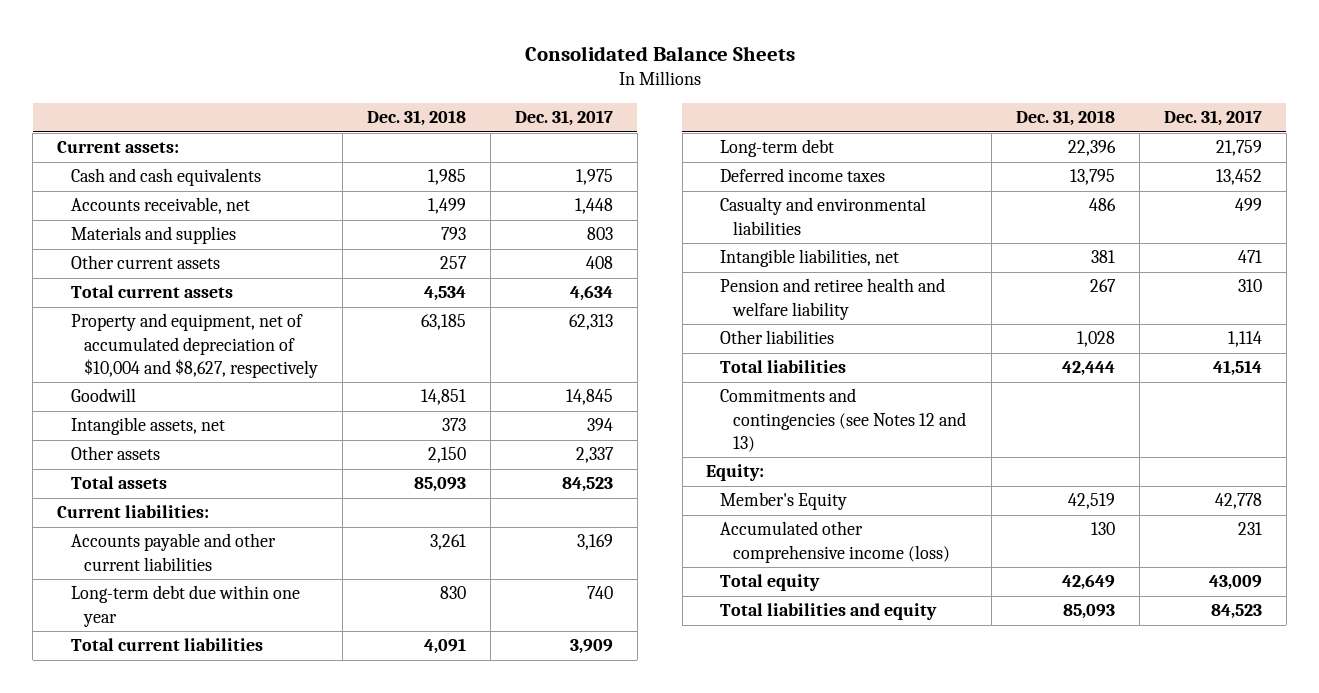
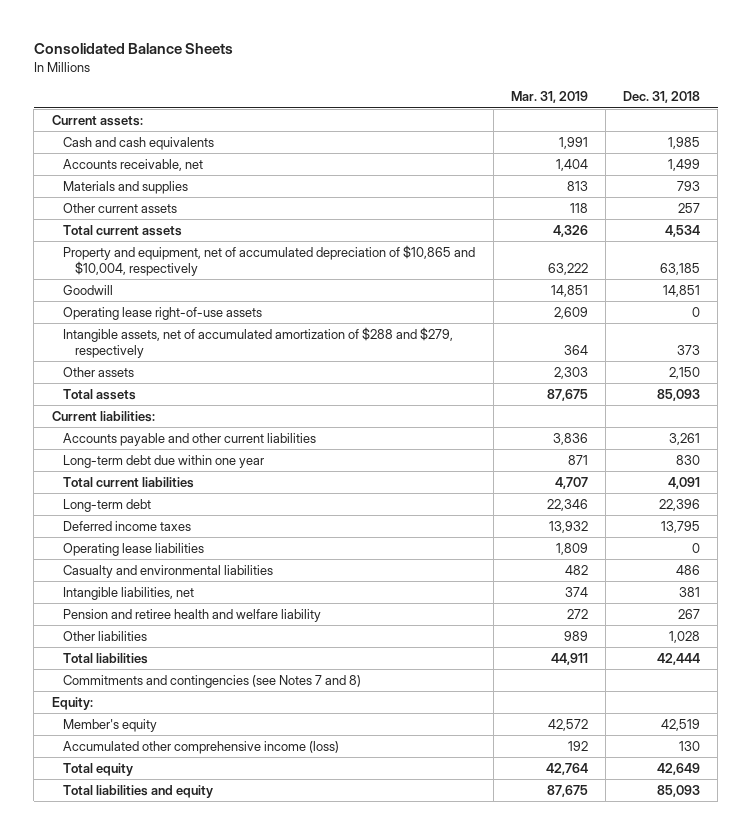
- | Dec. 31, 2018 | Dec. 31, 2017
+ | Mar. 31, 2019 | Dec. 31, 2018
- Property and equipment, net of accumulated depreciation of $10,004 and $8,627, respectively | 63,185 | 62,313
+ Property and equipment, net of accumulated depreciation of $10,865 and $10,004, respectively | 63,222 | 63,185
- Intangible assets, net | 373 | 394
+ Operating lease right-of-use assets | 2,609 | 0
+ Intangible assets, net of accumulated amortization of $288 and $279, respectively | 364 | 373
+ Operating lease liabilities | 1,809 | 0
- Commitments and contingencies (see Notes 12 and 13)
+ Commitments and contingencies (see Notes 7 and 8)
- Member's Equity | 42,519 | 42,778
+ Member's equity | 42,572 | 42,519

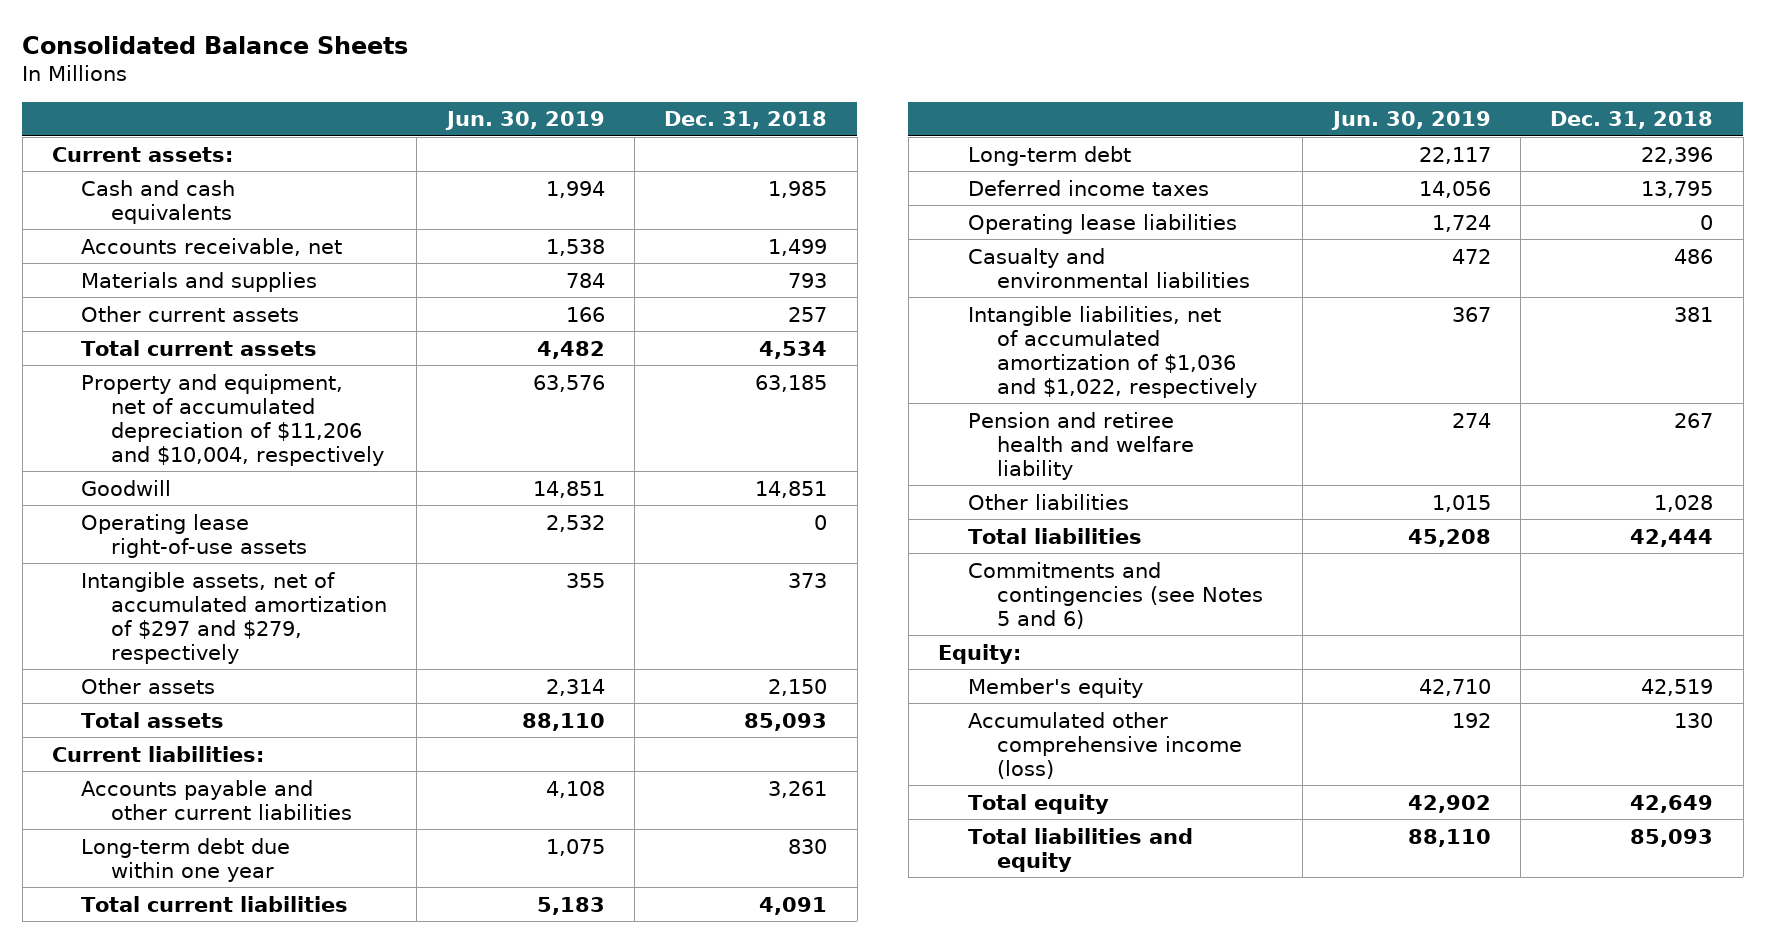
- | Mar. 31, 2019 | Dec. 31, 2018
+ | Jun. 30, 2019 | Dec. 31, 2018
- Property and equipment, net of accumulated depreciation of $10,865 and $10,004, respectively | 63,222 | 63,185
+ Property and equipment, net of accumulated depreciation of $11,206 and $10,004, respectively | 63,576 | 63,185
- Intangible assets, net of accumulated amortization of $288 and $279, respectively | 364 | 373
+ Intangible assets, net of accumulated amortization of $297 and $279, respectively | 355 | 373
- Intangible liabilities, net | 374 | 381
+ Intangible liabilities, net of accumulated amortization of $1,036 and $1,022, respectively | 367 | 381
- Commitments and contingencies (see Notes 7 and 8)
+ Commitments and contingencies (see Notes 5 and 6)

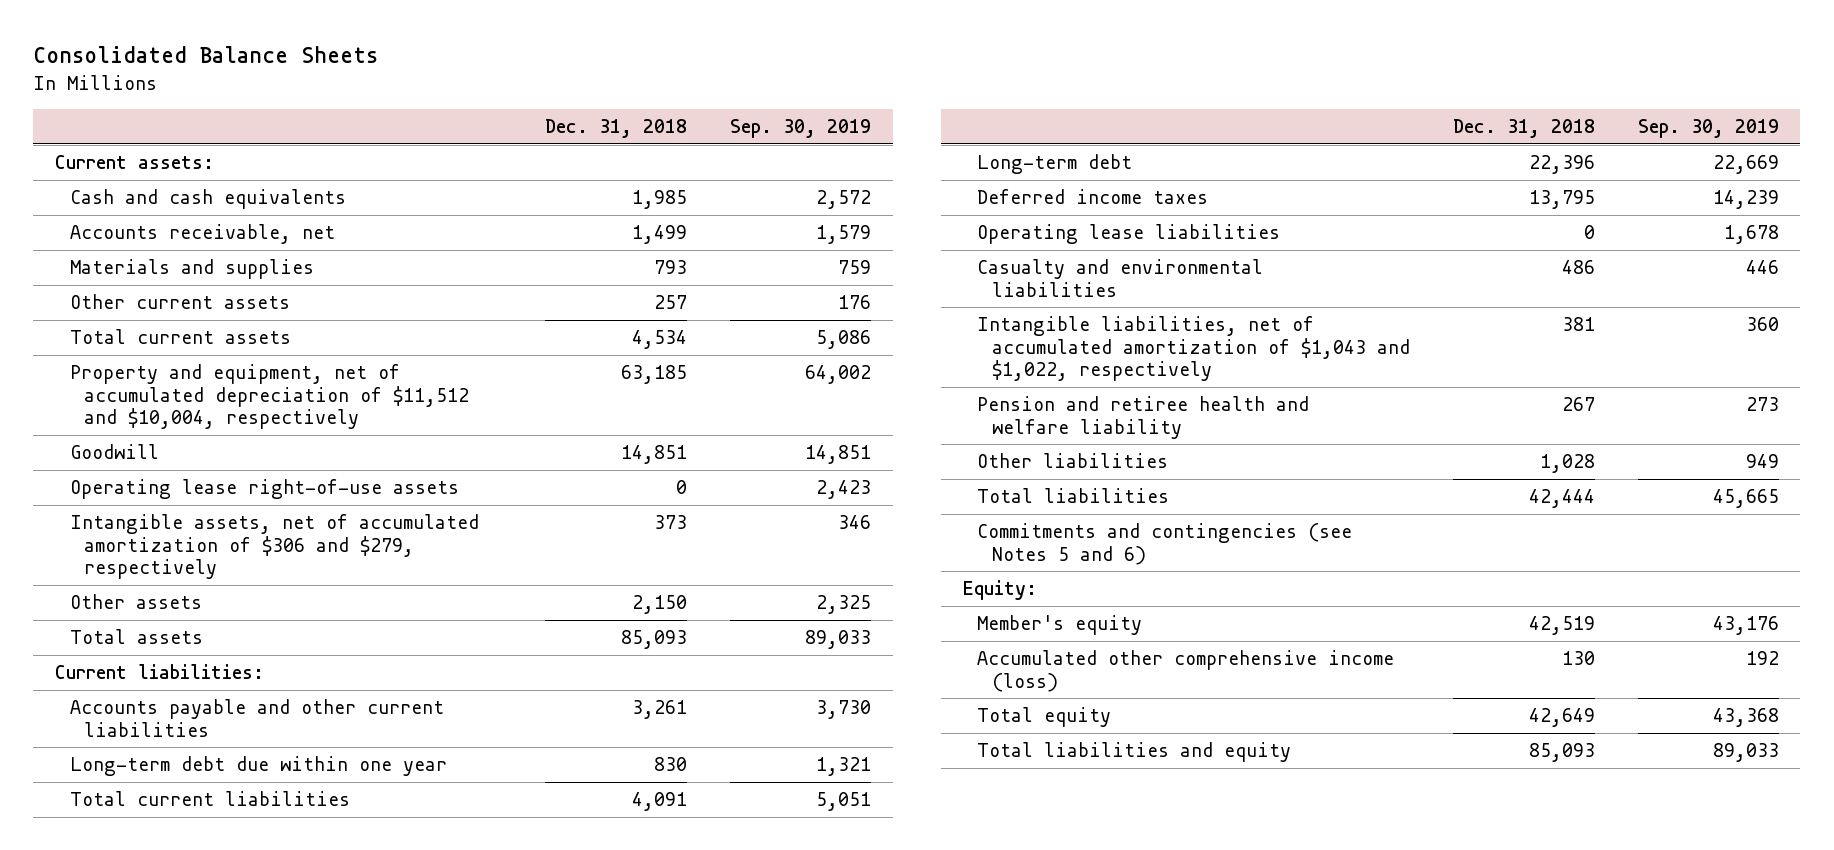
- | Jun. 30, 2019 | Dec. 31, 2018
+ | Dec. 31, 2018 | Sep. 30, 2019
- Property and equipment, net of accumulated depreciation of $11,206 and $10,004, respectively | 63,576 | 63,185
+ Property and equipment, net of accumulated depreciation of $11,512 and $10,004, respectively | 63,185 | 64,002
- Intangible assets, net of accumulated amortization of $297 and $279, respectively | 355 | 373
+ Intangible assets, net of accumulated amortization of $306 and $279, respectively | 373 | 346
- Intangible liabilities, net of accumulated amortization of $1,036 and $1,022, respectively | 367 | 381
+ Intangible liabilities, net of accumulated amortization of $1,043 and $1,022, respectively | 381 | 360

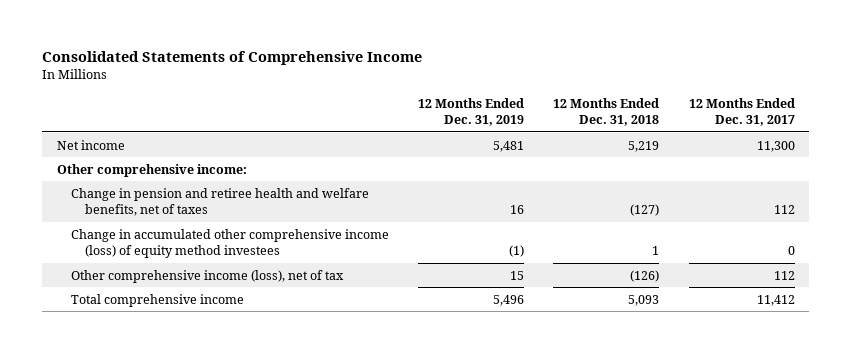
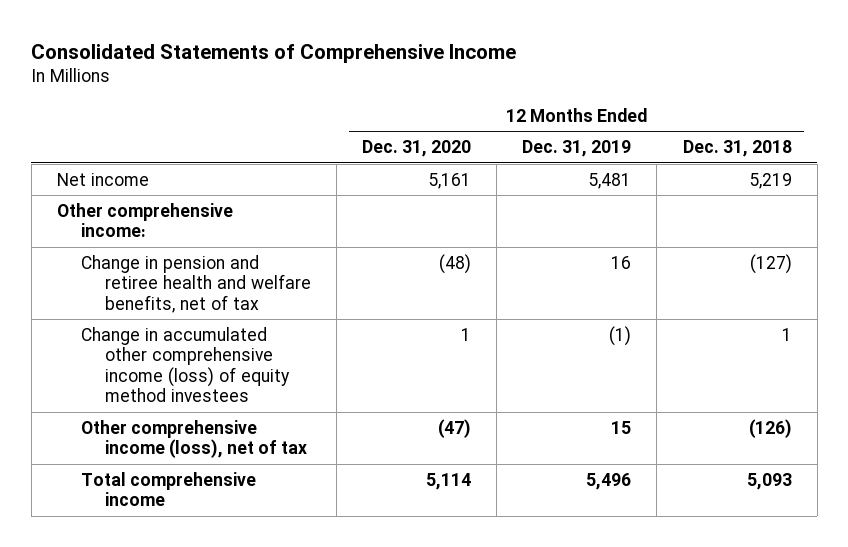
- | 12 Months Ended Dec. 31, 2019 | 12 Months Ended Dec. 31, 2018 | 12 Months Ended Dec. 31, 2017
+ | 12 Months Ended Dec. 31, 2020 | 12 Months Ended Dec. 31, 2019 | 12 Months Ended Dec. 31, 2018
- Change in pension and retiree health and welfare benefits, net of taxes | 16 | (127) | 112
+ Change in pension and retiree health and welfare benefits, net of tax | (48) | 16 | (127)

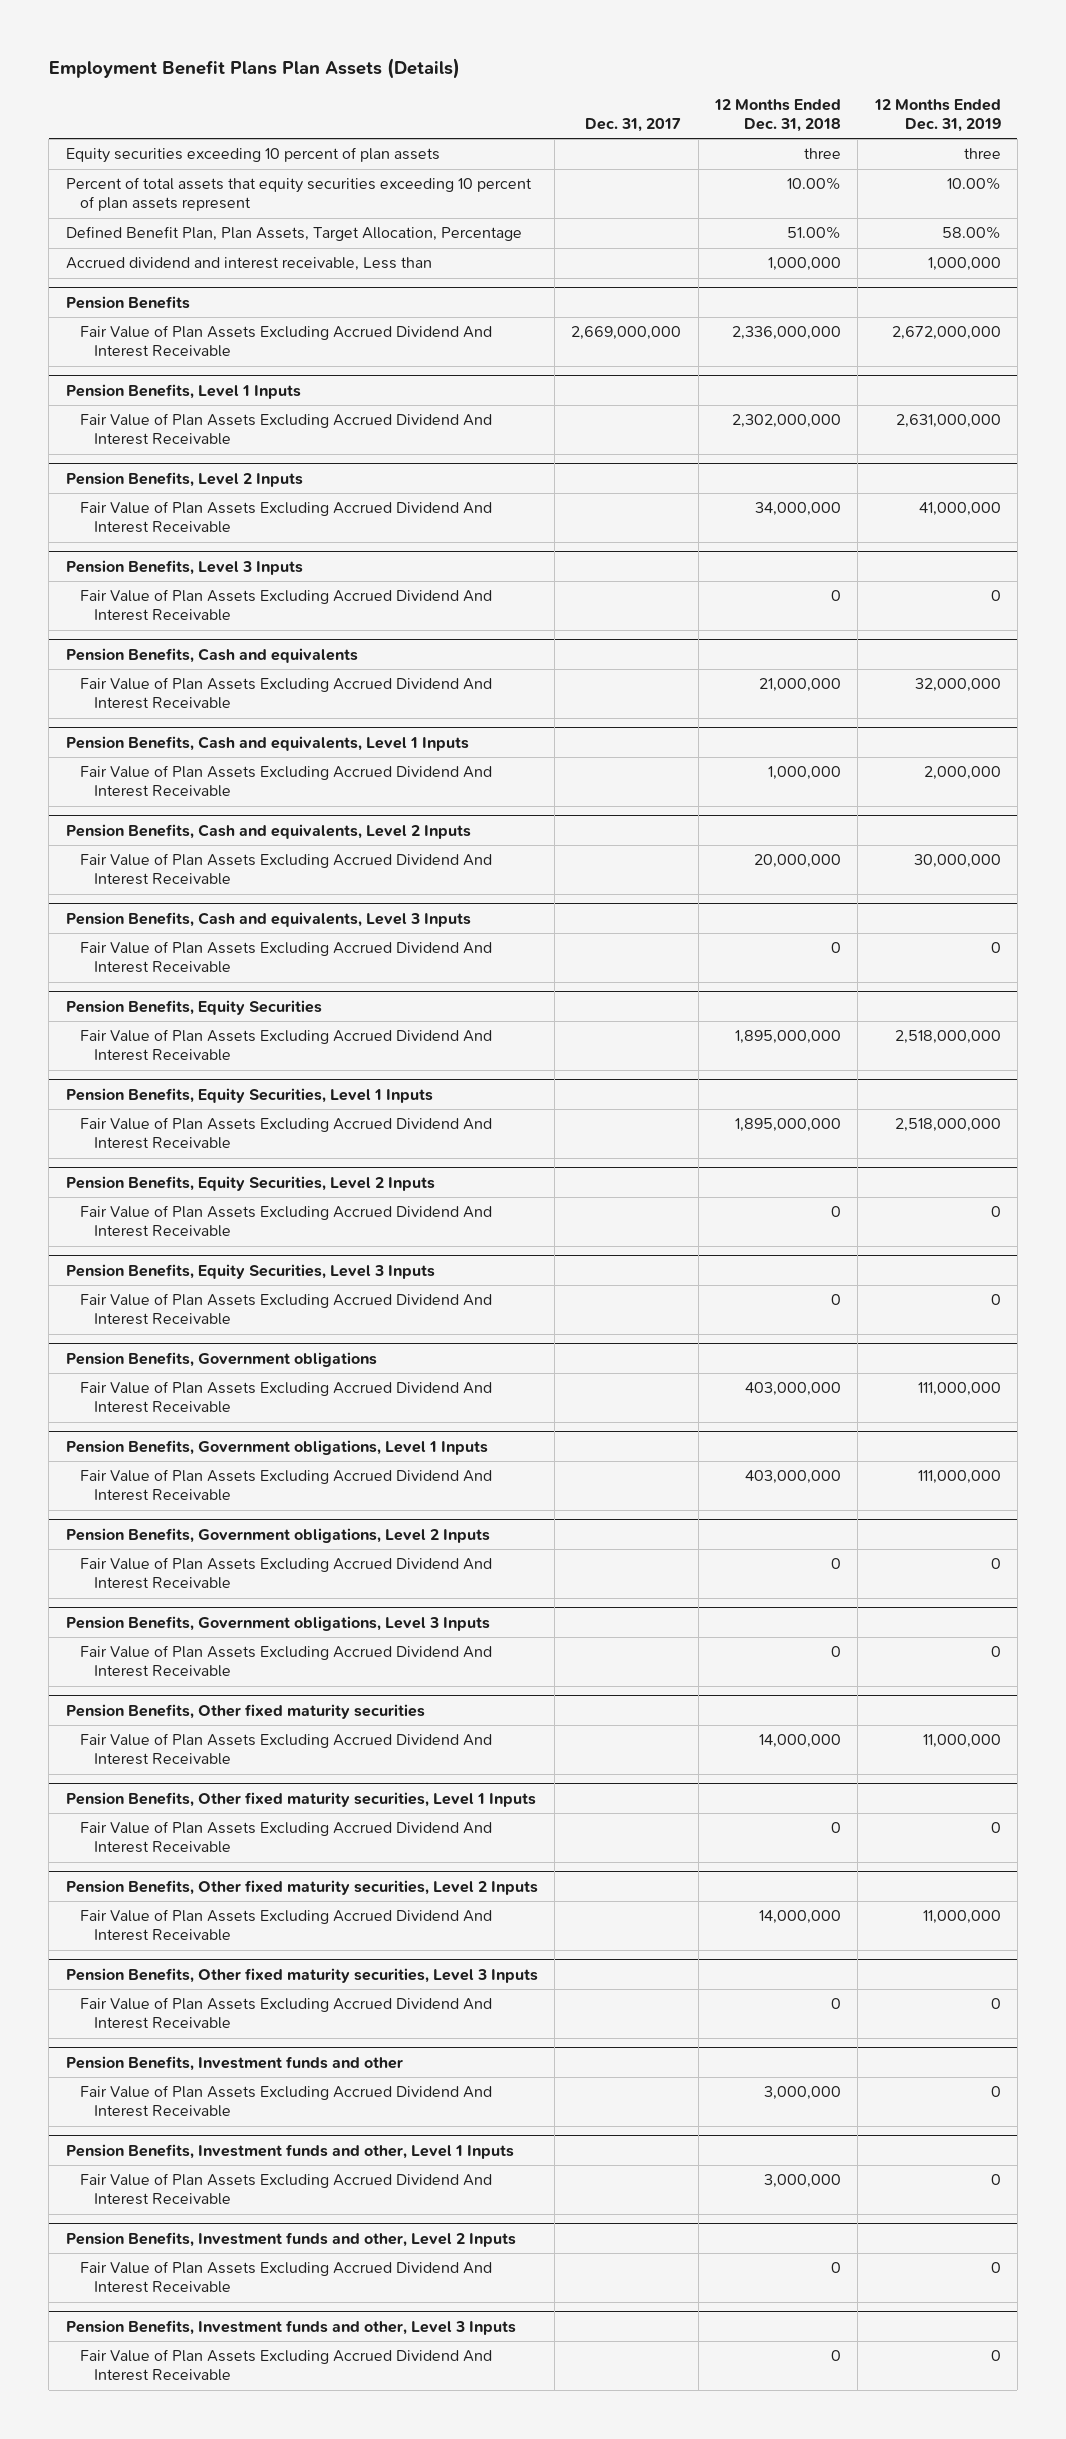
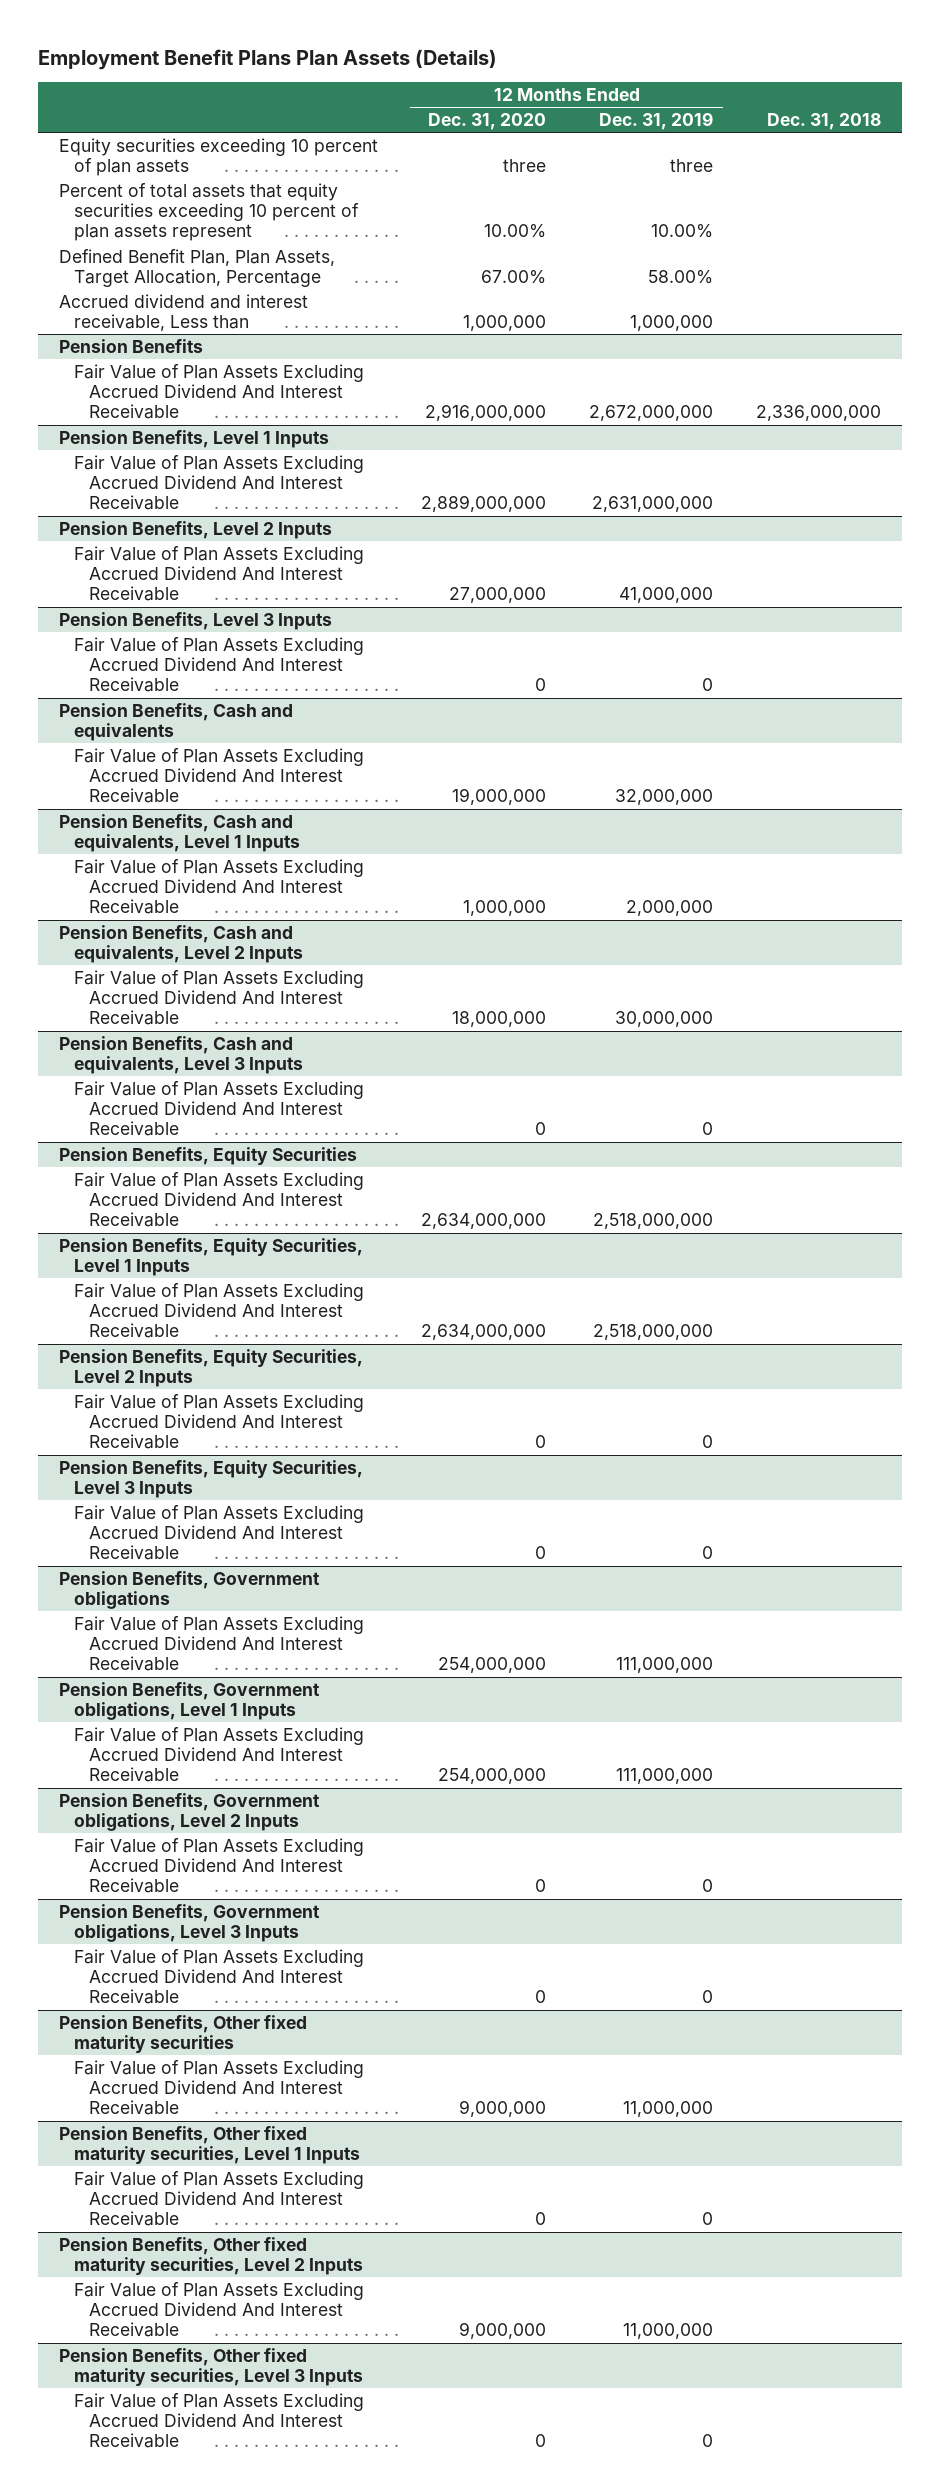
- | Dec. 31, 2017 | 12 Months Ended Dec. 31, 2018 | 12 Months Ended Dec. 31, 2019
+ | 12 Months Ended Dec. 31, 2020 | 12 Months Ended Dec. 31, 2019 | Dec. 31, 2018
- Pension Benefits, Investment funds and other
- Fair Value of Plan Assets Excluding Accrued Dividend And Interest Receivable | | 3,000,000 | 0
- Pension Benefits, Investment funds and other, Level 1 Inputs
- Fair Value of Plan Assets Excluding Accrued Dividend And Interest Receivable | | 3,000,000 | 0
- Pension Benefits, Investment funds and other, Level 2 Inputs
- Fair Value of Plan Assets Excluding Accrued Dividend And Interest Receivable | | 0 | 0
- Pension Benefits, Investment funds and other, Level 3 Inputs
- Fair Value of Plan Assets Excluding Accrued Dividend And Interest Receivable | | 0 | 0

